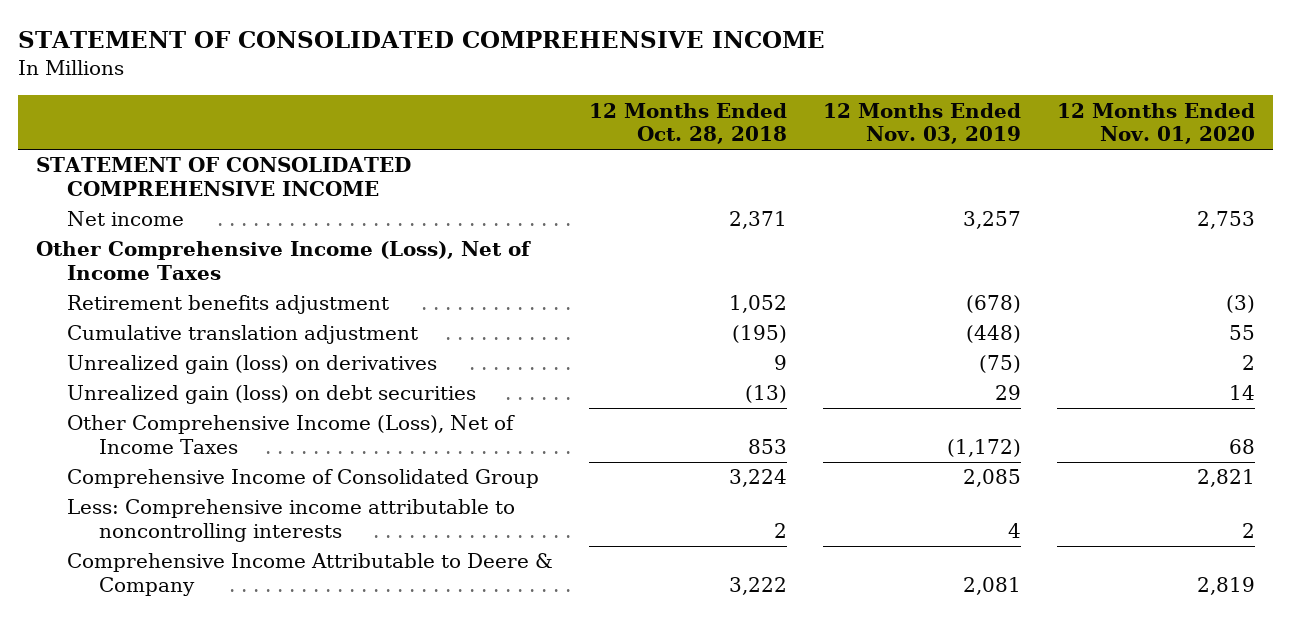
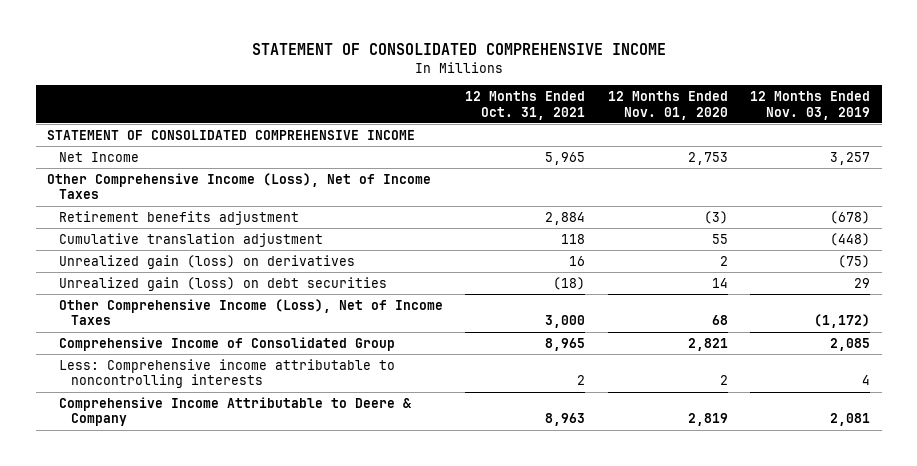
- | 12 Months Ended Oct. 28, 2018 | 12 Months Ended Nov. 03, 2019 | 12 Months Ended Nov. 01, 2020
+ | 12 Months Ended Oct. 31, 2021 | 12 Months Ended Nov. 01, 2020 | 12 Months Ended Nov. 03, 2019
- Net income | 2,371 | 3,257 | 2,753
+ Net Income | 5,965 | 2,753 | 3,257

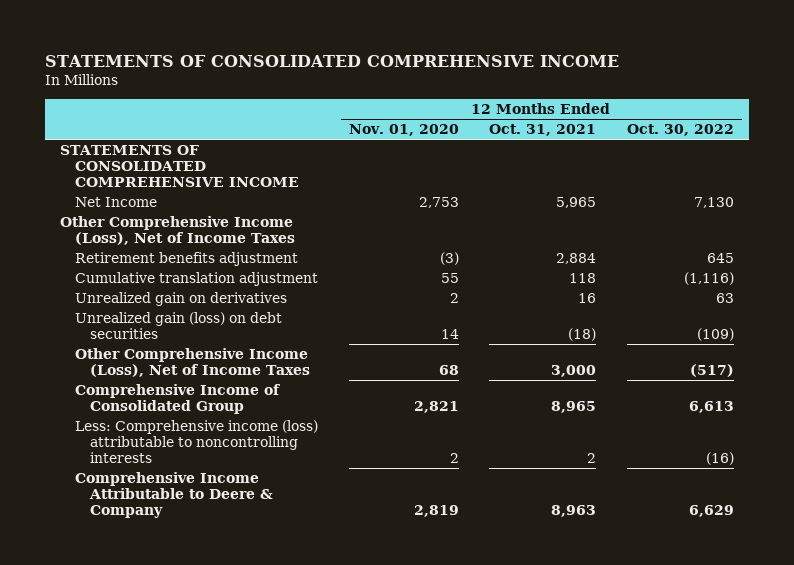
- STATEMENT OF CONSOLIDATED COMPREHENSIVE INCOME
+ STATEMENTS OF CONSOLIDATED COMPREHENSIVE INCOME
- | 12 Months Ended Oct. 31, 2021 | 12 Months Ended Nov. 01, 2020 | 12 Months Ended Nov. 03, 2019
+ | 12 Months Ended Nov. 01, 2020 | 12 Months Ended Oct. 31, 2021 | 12 Months Ended Oct. 30, 2022
- STATEMENT OF CONSOLIDATED COMPREHENSIVE INCOME
+ STATEMENTS OF CONSOLIDATED COMPREHENSIVE INCOME
- Unrealized gain (loss) on derivatives | 16 | 2 | (75)
+ Unrealized gain on derivatives | 2 | 16 | 63
- Less: Comprehensive income attributable to noncontrolling interests | 2 | 2 | 4
+ Less: Comprehensive income (loss) attributable to noncontrolling interests | 2 | 2 | (16)

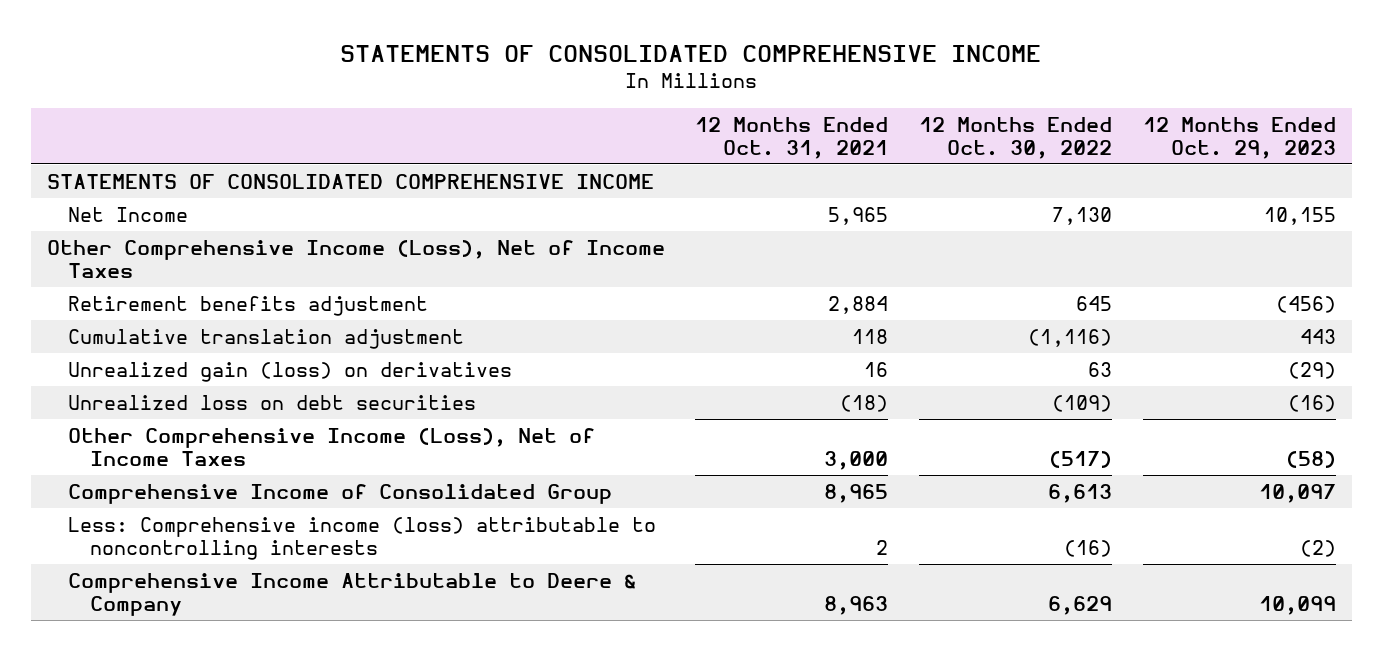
- | 12 Months Ended Nov. 01, 2020 | 12 Months Ended Oct. 31, 2021 | 12 Months Ended Oct. 30, 2022
+ | 12 Months Ended Oct. 31, 2021 | 12 Months Ended Oct. 30, 2022 | 12 Months Ended Oct. 29, 2023
- Unrealized gain on derivatives | 2 | 16 | 63
- Unrealized gain (loss) on debt securities | 14 | (18) | (109)
+ Unrealized gain (loss) on derivatives | 16 | 63 | (29)
+ Unrealized loss on debt securities | (18) | (109) | (16)

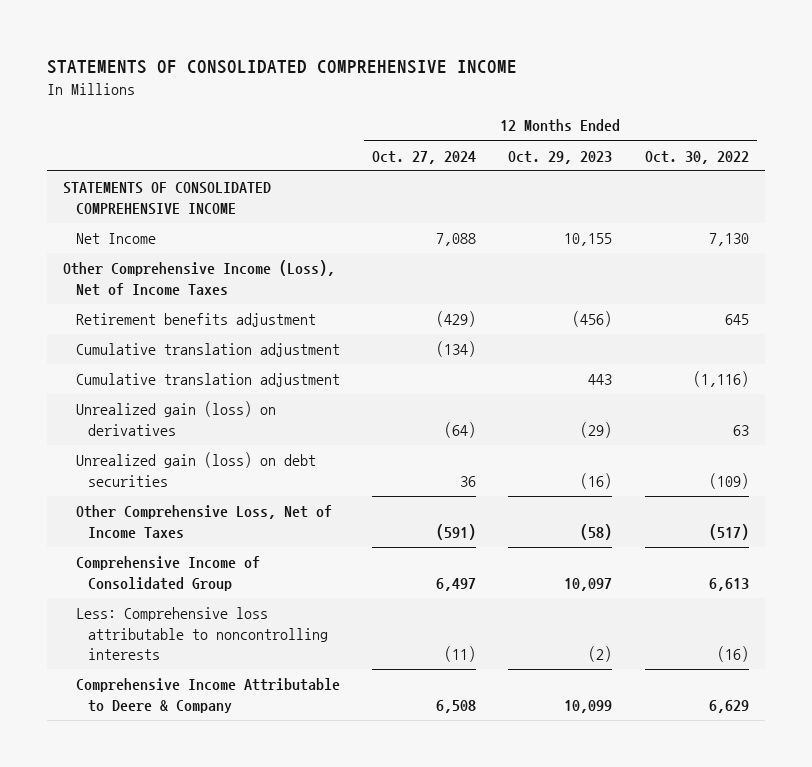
- | 12 Months Ended Oct. 31, 2021 | 12 Months Ended Oct. 30, 2022 | 12 Months Ended Oct. 29, 2023
+ | 12 Months Ended Oct. 27, 2024 | 12 Months Ended Oct. 29, 2023 | 12 Months Ended Oct. 30, 2022
+ Cumulative translation adjustment | (134) | |
- Unrealized loss on debt securities | (18) | (109) | (16)
- Other Comprehensive Income (Loss), Net of Income Taxes | 3,000 | (517) | (58)
+ Unrealized gain (loss) on debt securities | 36 | (16) | (109)
+ Other Comprehensive Loss, Net of Income Taxes | (591) | (58) | (517)
- Less: Comprehensive income (loss) attributable to noncontrolling interests | 2 | (16) | (2)
+ Less: Comprehensive loss attributable to noncontrolling interests | (11) | (2) | (16)

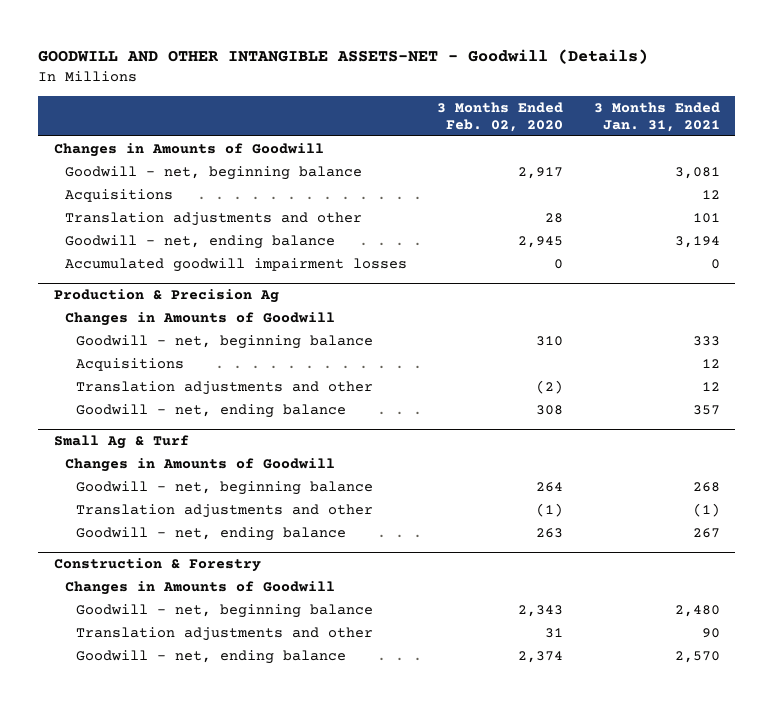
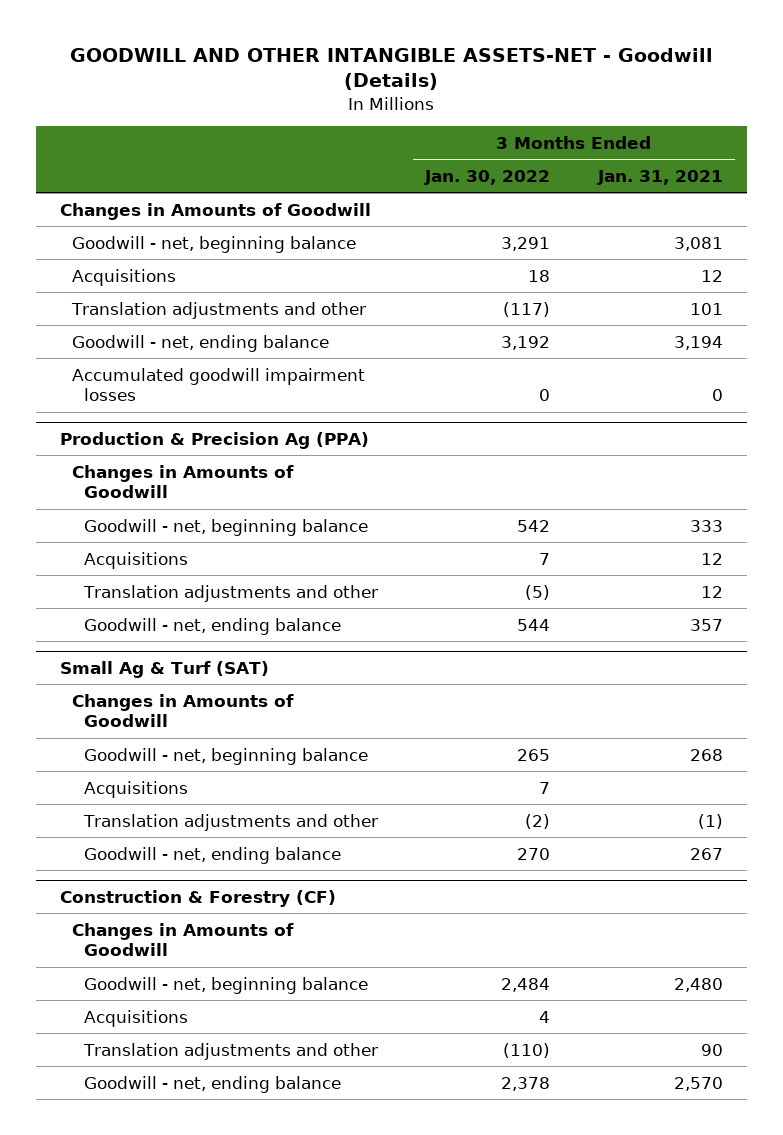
- | 3 Months Ended Feb. 02, 2020 | 3 Months Ended Jan. 31, 2021
+ | 3 Months Ended Jan. 30, 2022 | 3 Months Ended Jan. 31, 2021
- Production & Precision Ag
+ Production & Precision Ag (PPA)
- Small Ag & Turf
+ Small Ag & Turf (SAT)
+ Acquisitions | 7 |
- Construction & Forestry
+ Construction & Forestry (CF)
+ Acquisitions | 4 |

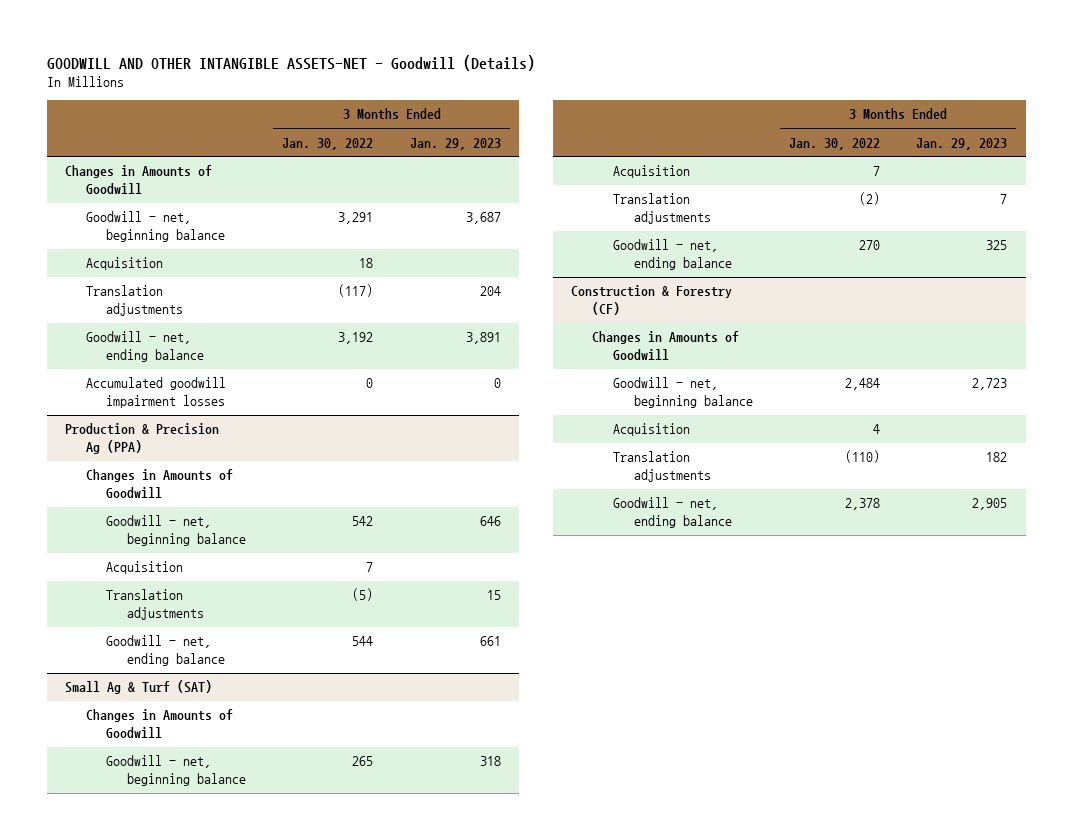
- | 3 Months Ended Jan. 30, 2022 | 3 Months Ended Jan. 31, 2021
+ | 3 Months Ended Jan. 30, 2022 | 3 Months Ended Jan. 29, 2023
- Acquisitions | 18 | 12
- Translation adjustments and other | (117) | 101
+ Acquisition | 18 |
+ Translation adjustments | (117) | 204
@ Production & Precision Ag (PPA)
- Acquisitions | 7 | 12
- Translation adjustments and other | (5) | 12
+ Acquisition | 7 |
+ Translation adjustments | (5) | 15
@ Small Ag & Turf (SAT)
- Acquisitions | 7 |
- Translation adjustments and other | (2) | (1)
+ Acquisition | 7 |
+ Translation adjustments | (2) | 7
@ Construction & Forestry (CF)
- Acquisitions | 4 |
- Translation adjustments and other | (110) | 90
+ Acquisition | 4 |
+ Translation adjustments | (110) | 182

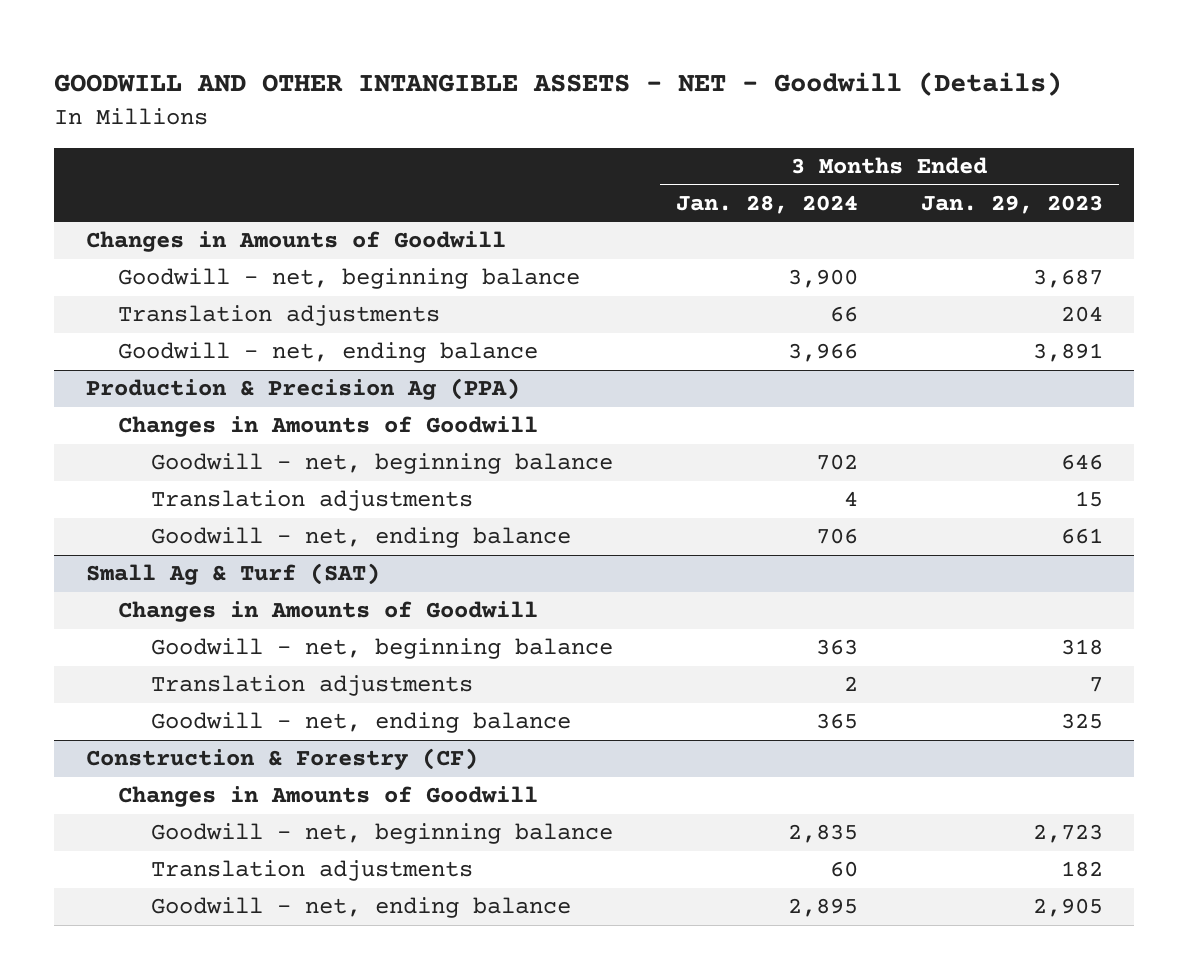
- GOODWILL AND OTHER INTANGIBLE ASSETS-NET - Goodwill (Details)
+ GOODWILL AND OTHER INTANGIBLE ASSETS - NET - Goodwill (Details)
- | 3 Months Ended Jan. 30, 2022 | 3 Months Ended Jan. 29, 2023
+ | 3 Months Ended Jan. 28, 2024 | 3 Months Ended Jan. 29, 2023
- Acquisition | 18 |
- Accumulated goodwill impairment losses | 0 | 0
@ Production & Precision Ag (PPA)
- Acquisition | 7 |
@ Small Ag & Turf (SAT)
- Acquisition | 7 |
@ Construction & Forestry (CF)
- Acquisition | 4 |

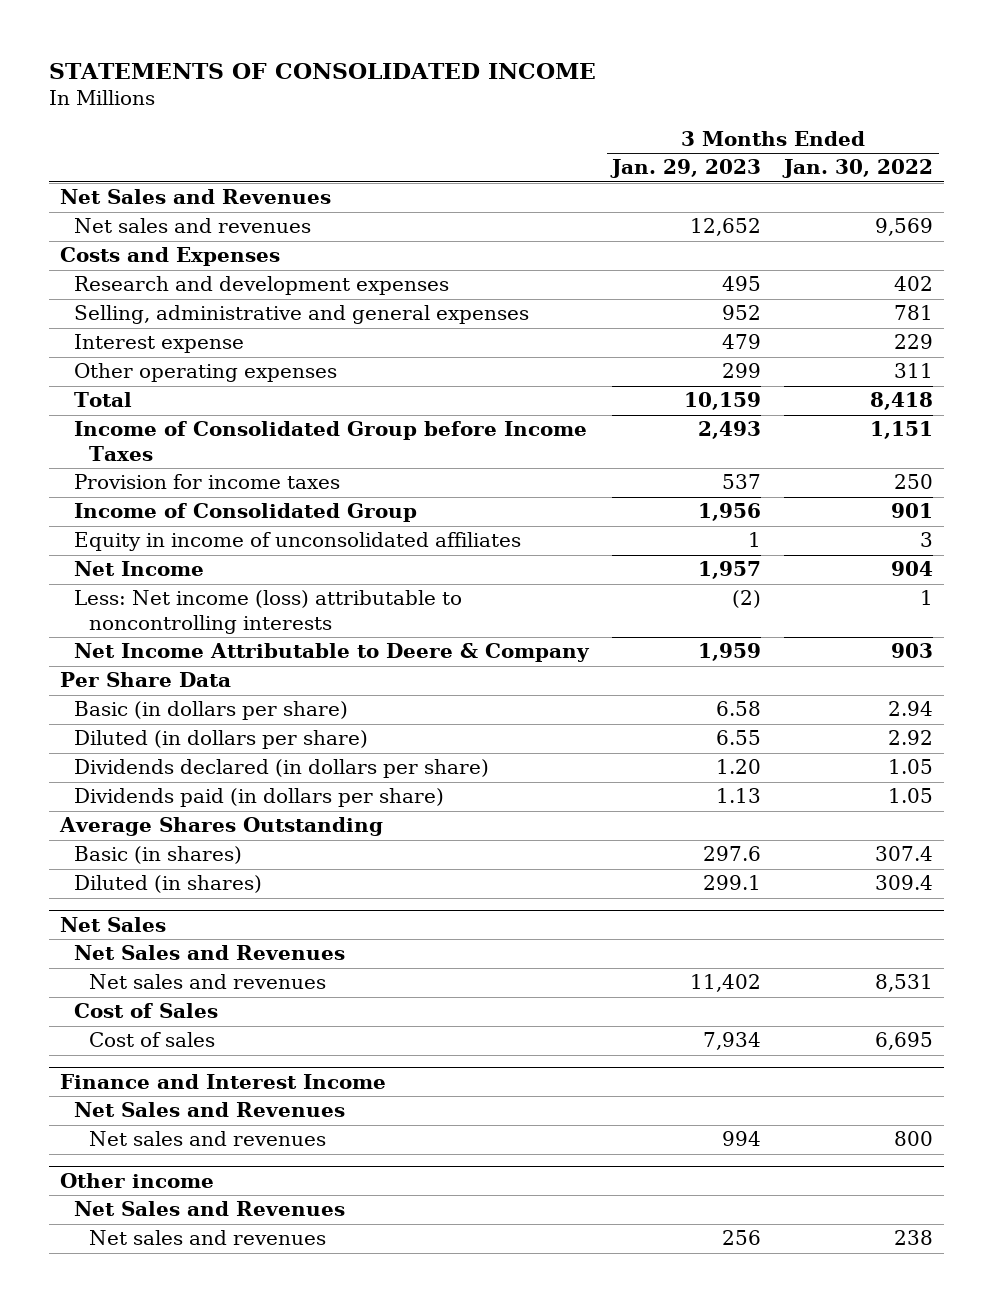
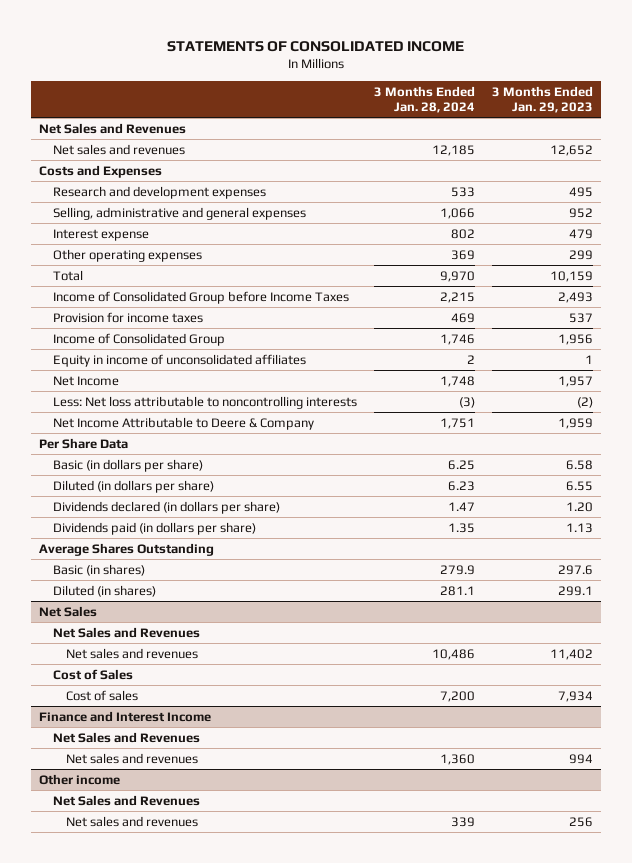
- | 3 Months Ended Jan. 29, 2023 | 3 Months Ended Jan. 30, 2022
+ | 3 Months Ended Jan. 28, 2024 | 3 Months Ended Jan. 29, 2023
- Less: Net income (loss) attributable to noncontrolling interests | (2) | 1
+ Less: Net loss attributable to noncontrolling interests | (3) | (2)

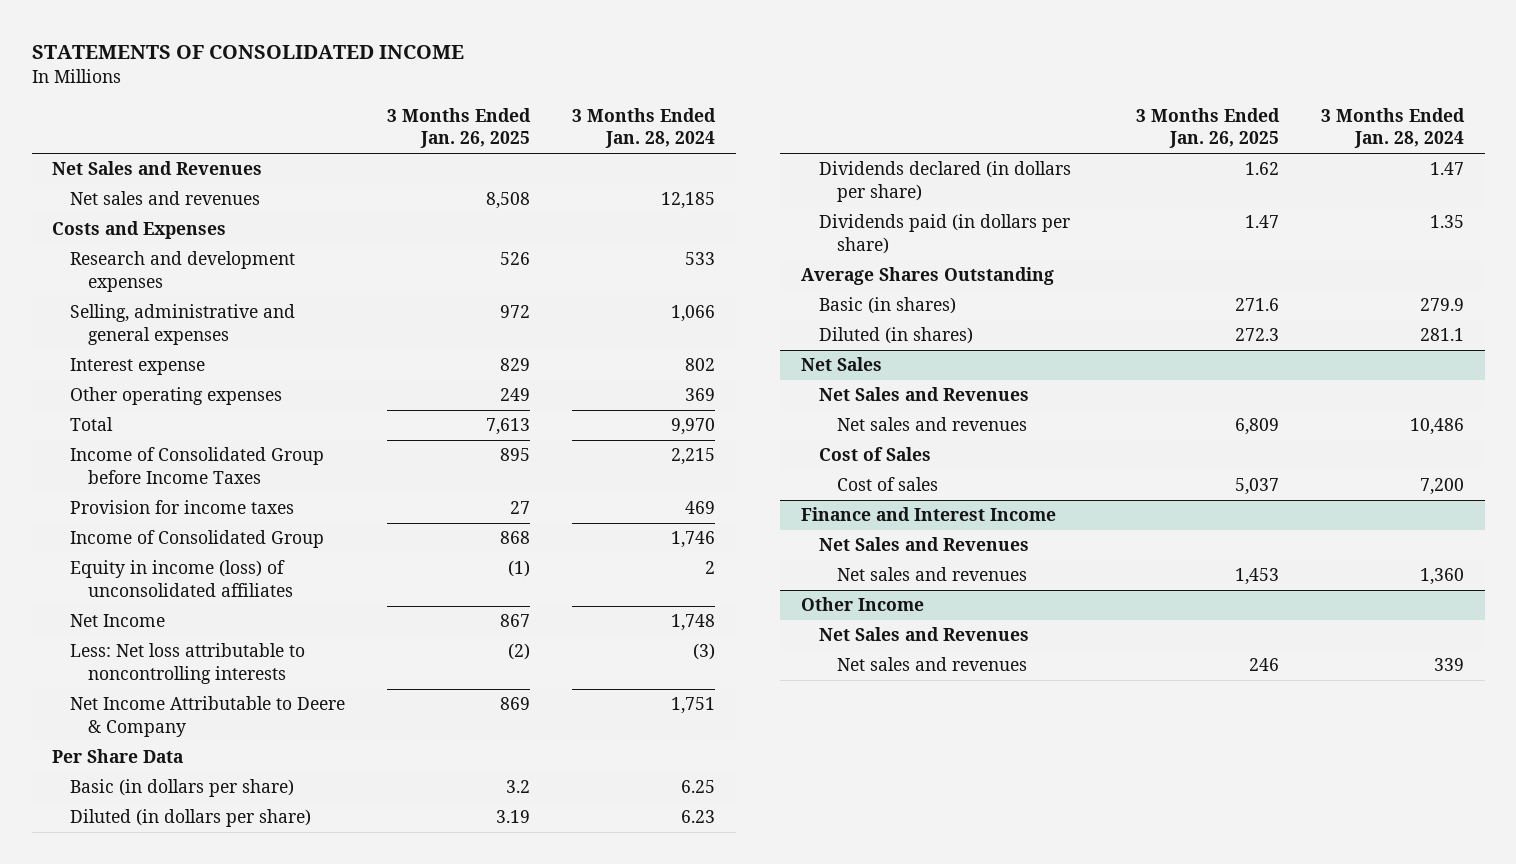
- | 3 Months Ended Jan. 28, 2024 | 3 Months Ended Jan. 29, 2023
+ | 3 Months Ended Jan. 26, 2025 | 3 Months Ended Jan. 28, 2024
- Equity in income of unconsolidated affiliates | 2 | 1
+ Equity in income (loss) of unconsolidated affiliates | (1) | 2
- Other income
+ Other Income

